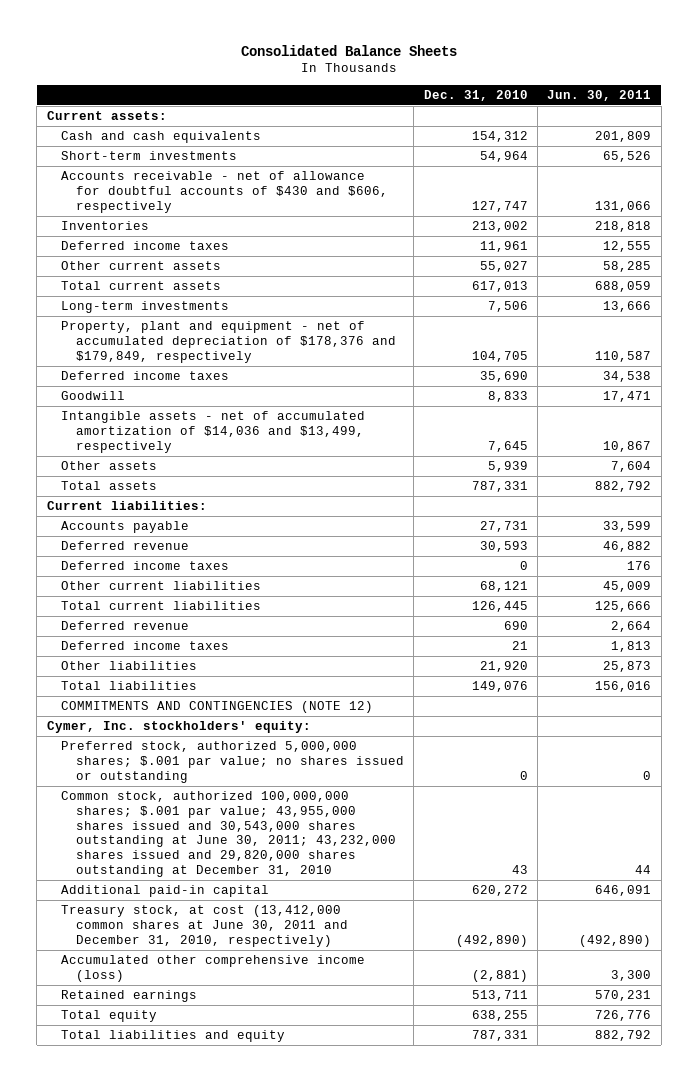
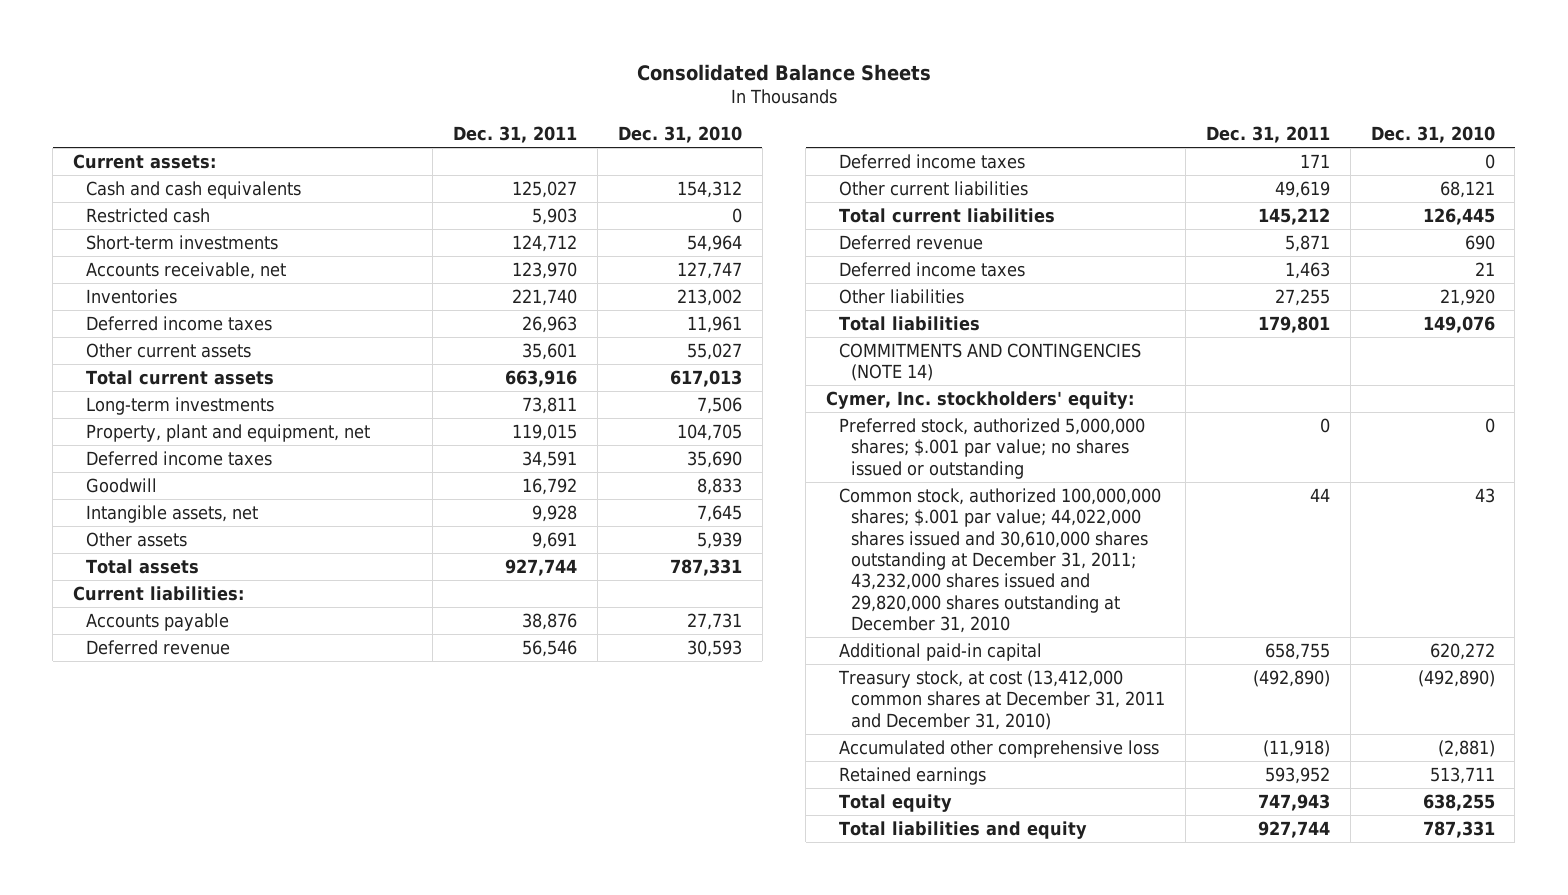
- | Dec. 31, 2010 | Jun. 30, 2011
+ | Dec. 31, 2011 | Dec. 31, 2010
+ Restricted cash | 5,903 | 0
- Accounts receivable - net of allowance for doubtful accounts of $430 and $606, respectively | 127,747 | 131,066
+ Accounts receivable, net | 123,970 | 127,747
- Property, plant and equipment - net of accumulated depreciation of $178,376 and $179,849, respectively | 104,705 | 110,587
+ Property, plant and equipment, net | 119,015 | 104,705
- Intangible assets - net of accumulated amortization of $14,036 and $13,499, respectively | 7,645 | 10,867
+ Intangible assets, net | 9,928 | 7,645
- COMMITMENTS AND CONTINGENCIES (NOTE 12)
+ COMMITMENTS AND CONTINGENCIES (NOTE 14)
- Common stock, authorized 100,000,000 shares; $.001 par value; 43,955,000 shares issued and 30,543,000 shares outstanding at June 30, 2011; 43,232,000 shares issued and 29,820,000 shares outstanding at December 31, 2010 | 43 | 44
+ Common stock, authorized 100,000,000 shares; $.001 par value; 44,022,000 shares issued and 30,610,000 shares outstanding at December 31, 2011; 43,232,000 shares issued and 29,820,000 shares outstanding at December 31, 2010 | 44 | 43
- Treasury stock, at cost (13,412,000 common shares at June 30, 2011 and December 31, 2010, respectively) | (492,890) | (492,890)
- Accumulated other comprehensive income (loss) | (2,881) | 3,300
+ Treasury stock, at cost (13,412,000 common shares at December 31, 2011 and December 31, 2010) | (492,890) | (492,890)
+ Accumulated other comprehensive loss | (11,918) | (2,881)

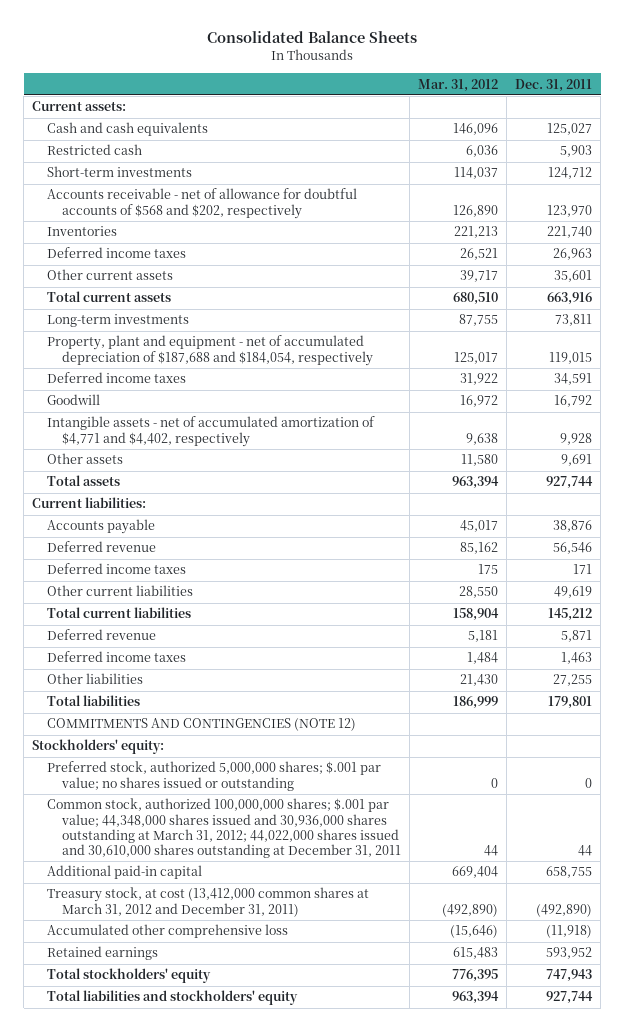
- | Dec. 31, 2011 | Dec. 31, 2010
+ | Mar. 31, 2012 | Dec. 31, 2011
- Accounts receivable, net | 123,970 | 127,747
+ Accounts receivable - net of allowance for doubtful accounts of $568 and $202, respectively | 126,890 | 123,970
- Property, plant and equipment, net | 119,015 | 104,705
+ Property, plant and equipment - net of accumulated depreciation of $187,688 and $184,054, respectively | 125,017 | 119,015
- Intangible assets, net | 9,928 | 7,645
+ Intangible assets - net of accumulated amortization of $4,771 and $4,402, respectively | 9,638 | 9,928
- COMMITMENTS AND CONTINGENCIES (NOTE 14)
- Cymer, Inc. stockholders' equity:
+ COMMITMENTS AND CONTINGENCIES (NOTE 12)
+ Stockholders' equity:
- Common stock, authorized 100,000,000 shares; $.001 par value; 44,022,000 shares issued and 30,610,000 shares outstanding at December 31, 2011; 43,232,000 shares issued and 29,820,000 shares outstanding at December 31, 2010 | 44 | 43
+ Common stock, authorized 100,000,000 shares; $.001 par value; 44,348,000 shares issued and 30,936,000 shares outstanding at March 31, 2012; 44,022,000 shares issued and 30,610,000 shares outstanding at December 31, 2011 | 44 | 44
- Treasury stock, at cost (13,412,000 common shares at December 31, 2011 and December 31, 2010) | (492,890) | (492,890)
+ Treasury stock, at cost (13,412,000 common shares at March 31, 2012 and December 31, 2011) | (492,890) | (492,890)
- Total equity | 747,943 | 638,255
- Total liabilities and equity | 927,744 | 787,331
+ Total stockholders' equity | 776,395 | 747,943
+ Total liabilities and stockholders' equity | 963,394 | 927,744

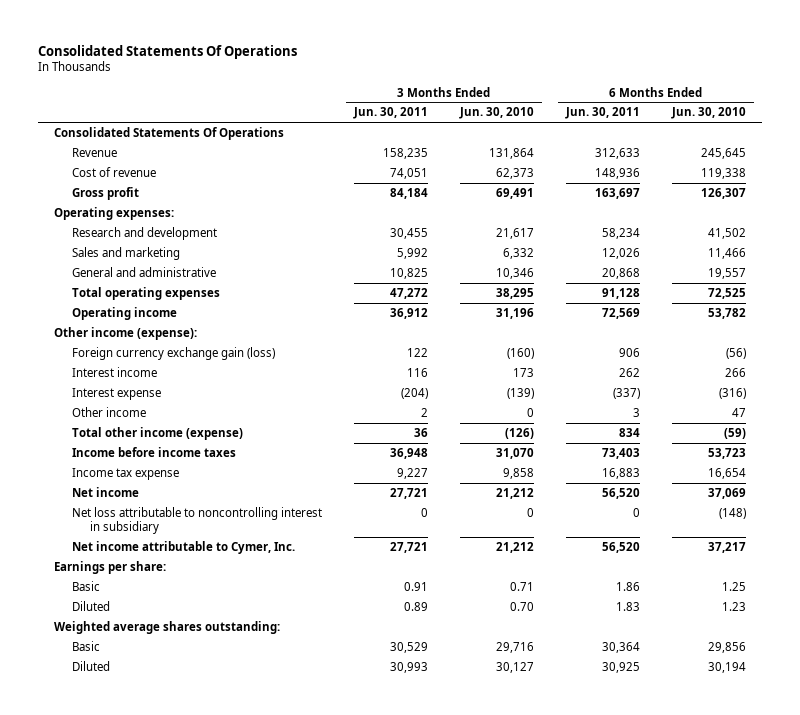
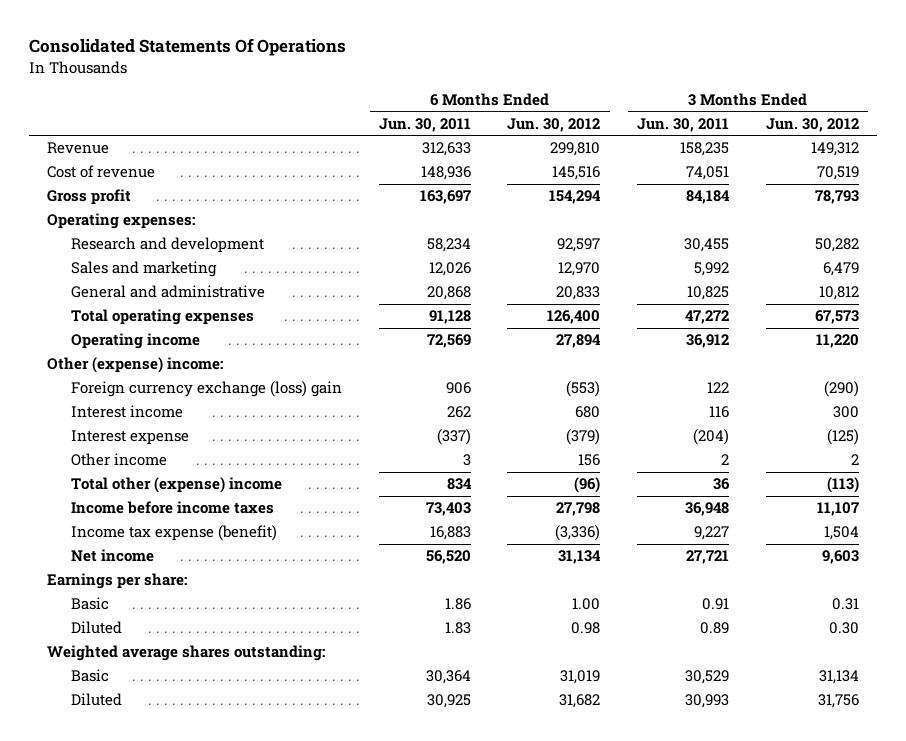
- | 3 Months Ended Jun. 30, 2011 | 3 Months Ended Jun. 30, 2010 | 6 Months Ended Jun. 30, 2011 | 6 Months Ended Jun. 30, 2010
+ | 6 Months Ended Jun. 30, 2011 | 6 Months Ended Jun. 30, 2012 | 3 Months Ended Jun. 30, 2011 | 3 Months Ended Jun. 30, 2012
- Consolidated Statements Of Operations
- Other income (expense):
- Foreign currency exchange gain (loss) | 122 | (160) | 906 | (56)
+ Other (expense) income:
+ Foreign currency exchange (loss) gain | 906 | (553) | 122 | (290)
- Total other income (expense) | 36 | (126) | 834 | (59)
+ Total other (expense) income | 834 | (96) | 36 | (113)
- Income tax expense | 9,227 | 9,858 | 16,883 | 16,654
+ Income tax expense (benefit) | 16,883 | (3,336) | 9,227 | 1,504
- Net loss attributable to noncontrolling interest in subsidiary | 0 | 0 | 0 | (148)
- Net income attributable to Cymer, Inc. | 27,721 | 21,212 | 56,520 | 37,217

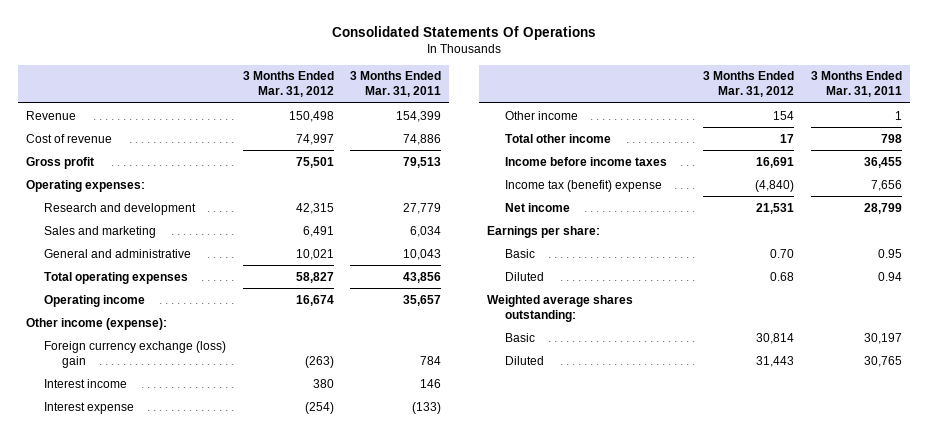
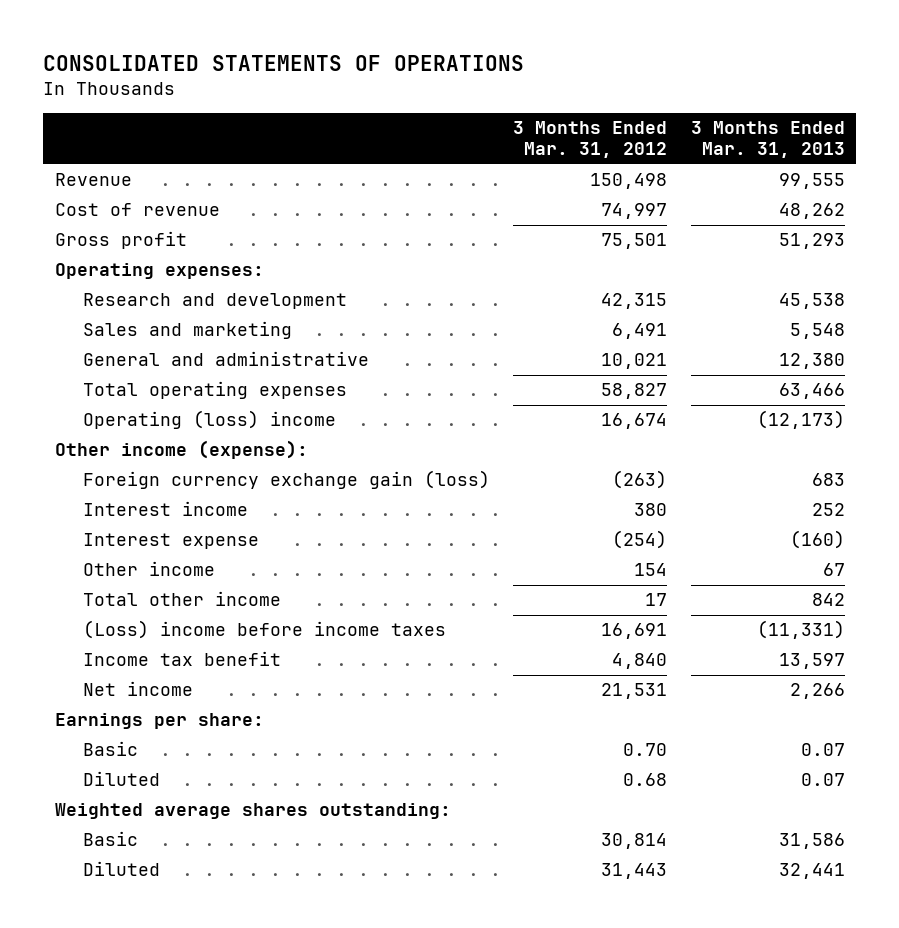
- Consolidated Statements Of Operations
+ CONSOLIDATED STATEMENTS OF OPERATIONS
- | 3 Months Ended Mar. 31, 2012 | 3 Months Ended Mar. 31, 2011
+ | 3 Months Ended Mar. 31, 2012 | 3 Months Ended Mar. 31, 2013
- Operating income | 16,674 | 35,657
+ Operating (loss) income | 16,674 | (12,173)
- Foreign currency exchange (loss) gain | (263) | 784
+ Foreign currency exchange gain (loss) | (263) | 683
- Income before income taxes | 16,691 | 36,455
- Income tax (benefit) expense | (4,840) | 7,656
+ (Loss) income before income taxes | 16,691 | (11,331)
+ Income tax benefit | 4,840 | 13,597

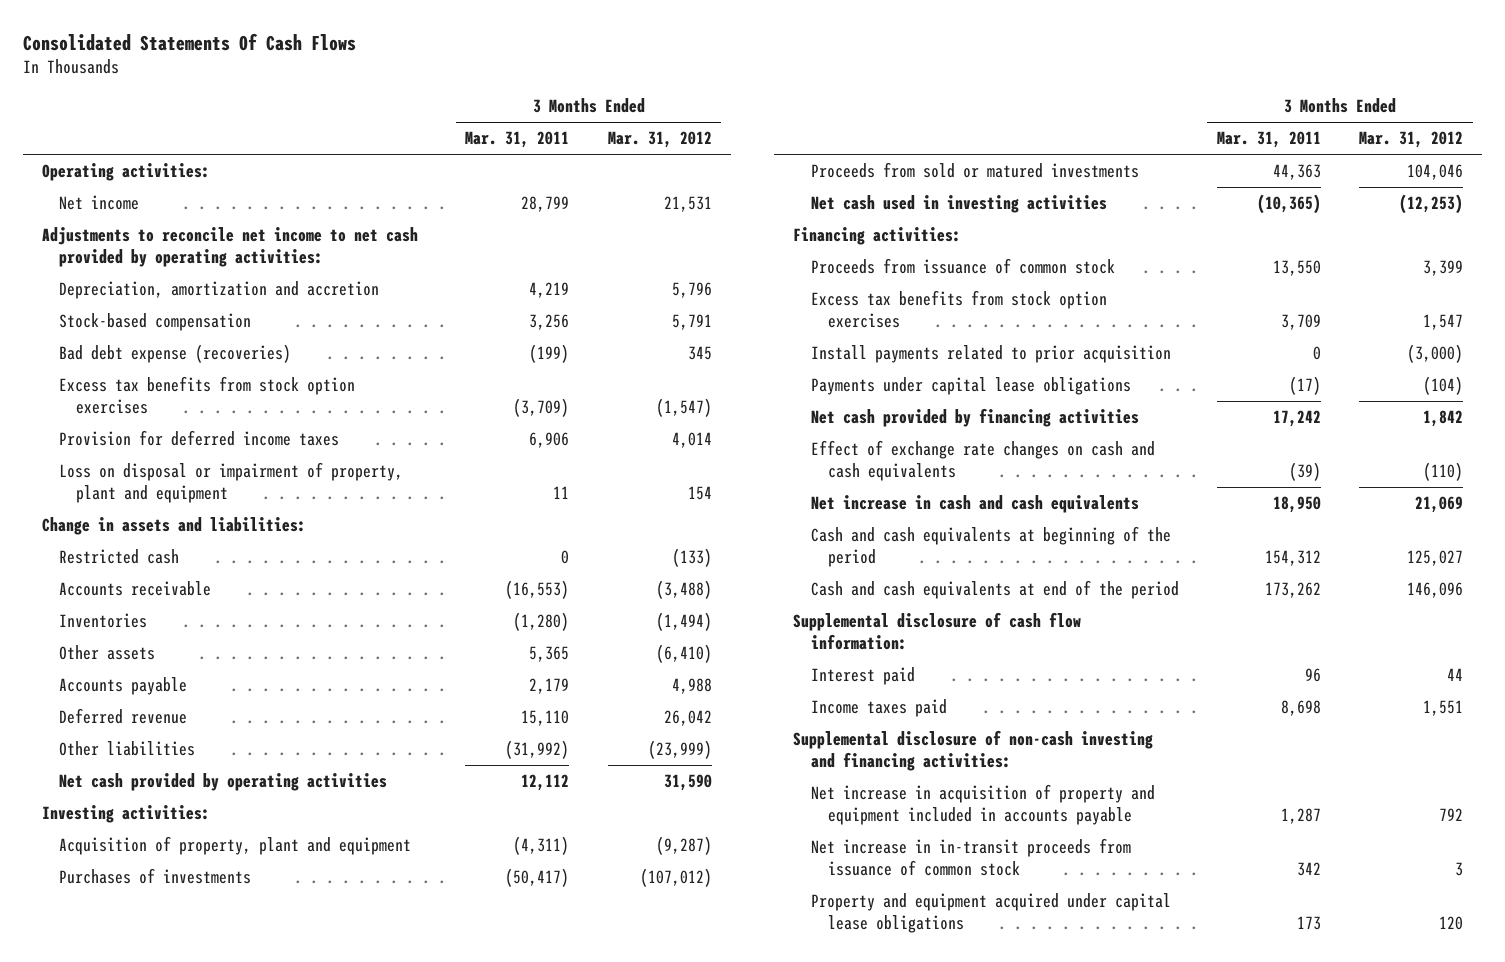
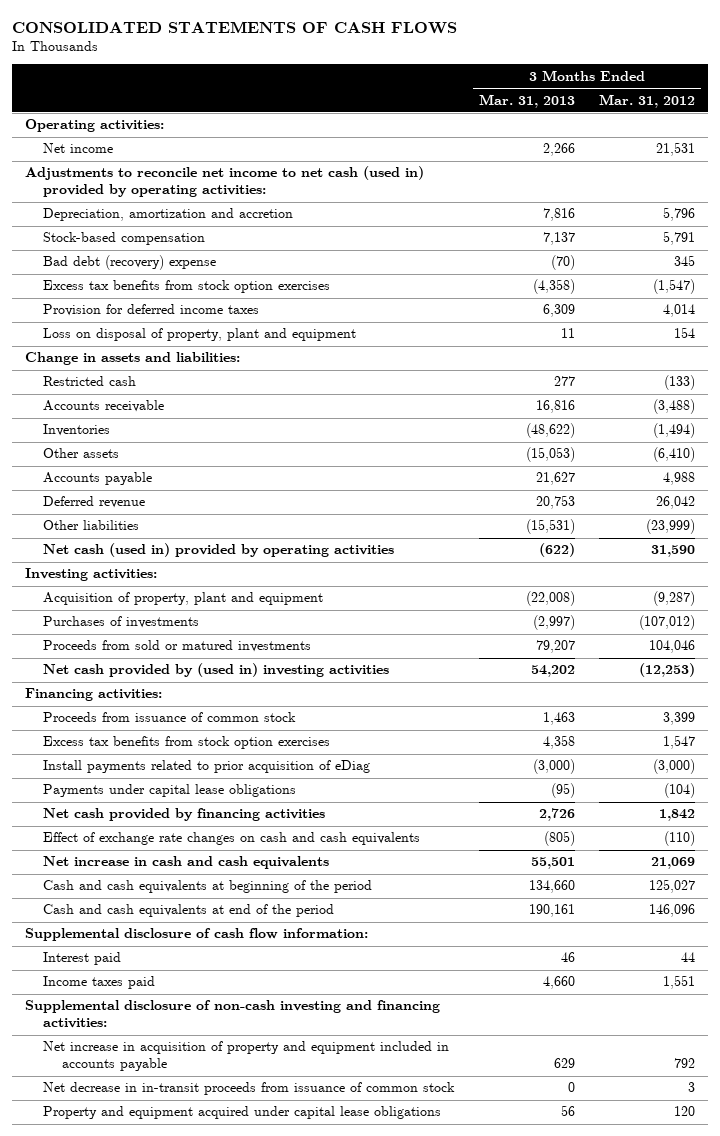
- Consolidated Statements Of Cash Flows
+ CONSOLIDATED STATEMENTS OF CASH FLOWS
- | 3 Months Ended Mar. 31, 2011 | 3 Months Ended Mar. 31, 2012
+ | 3 Months Ended Mar. 31, 2013 | 3 Months Ended Mar. 31, 2012
- Adjustments to reconcile net income to net cash provided by operating activities:
+ Adjustments to reconcile net income to net cash (used in) provided by operating activities:
- Bad debt expense (recoveries) | (199) | 345
+ Bad debt (recovery) expense | (70) | 345
- Loss on disposal or impairment of property, plant and equipment | 11 | 154
+ Loss on disposal of property, plant and equipment | 11 | 154
- Net cash provided by operating activities | 12,112 | 31,590
+ Net cash (used in) provided by operating activities | (622) | 31,590
- Net cash used in investing activities | (10,365) | (12,253)
+ Net cash provided by (used in) investing activities | 54,202 | (12,253)
- Install payments related to prior acquisition | 0 | (3,000)
+ Install payments related to prior acquisition of eDiag | (3,000) | (3,000)
- Net increase in in-transit proceeds from issuance of common stock | 342 | 3
+ Net decrease in in-transit proceeds from issuance of common stock | 0 | 3

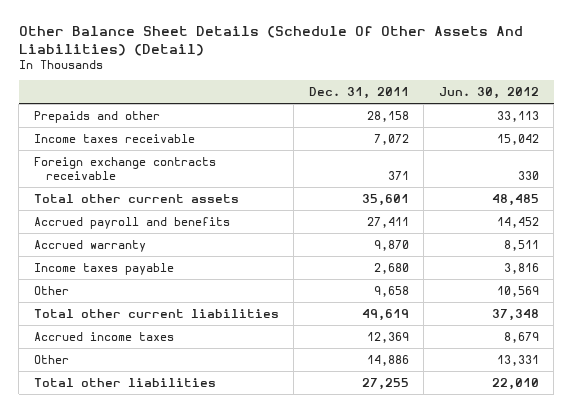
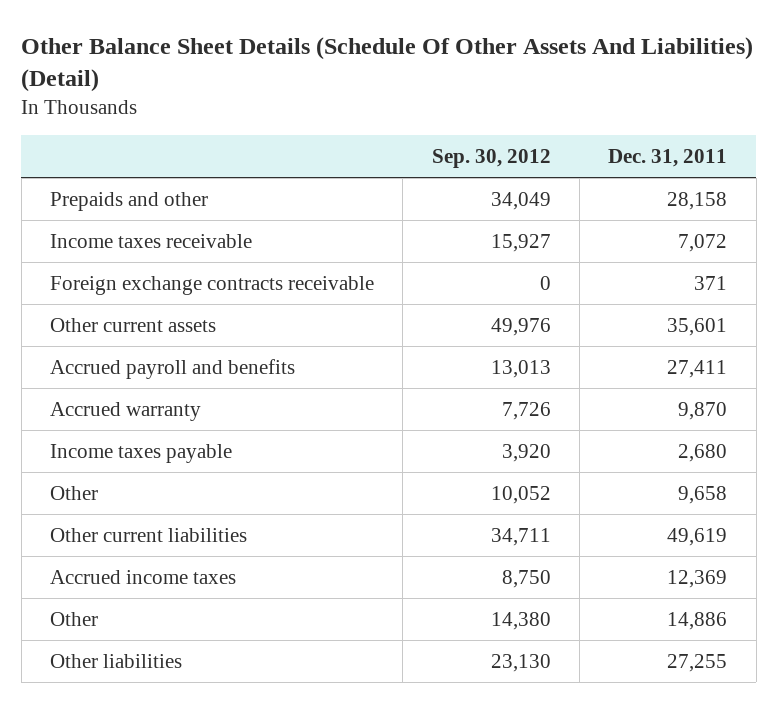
- | Dec. 31, 2011 | Jun. 30, 2012
+ | Sep. 30, 2012 | Dec. 31, 2011
- Total other current assets | 35,601 | 48,485
+ Other current assets | 49,976 | 35,601
- Total other current liabilities | 49,619 | 37,348
+ Other current liabilities | 34,711 | 49,619
- Total other liabilities | 27,255 | 22,010
+ Other liabilities | 23,130 | 27,255

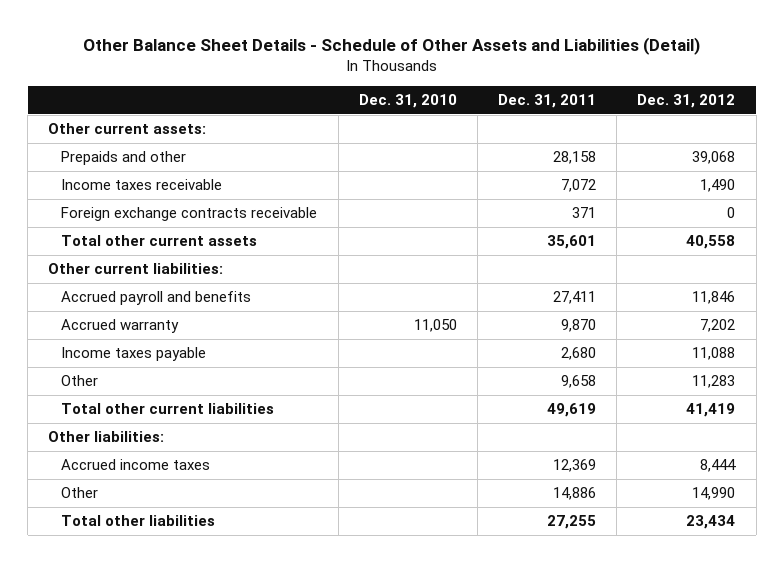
- Other Balance Sheet Details (Schedule Of Other Assets And Liabilities) (Detail)
+ Other Balance Sheet Details - Schedule of Other Assets and Liabilities (Detail)
- | Sep. 30, 2012 | Dec. 31, 2011
+ | Dec. 31, 2010 | Dec. 31, 2011 | Dec. 31, 2012
+ Other current assets:
- Other current assets | 49,976 | 35,601
+ Total other current assets | | 35,601 | 40,558
+ Other current liabilities:
- Other current liabilities | 34,711 | 49,619
+ Total other current liabilities | | 49,619 | 41,419
+ Other liabilities:
- Other liabilities | 23,130 | 27,255
+ Total other liabilities | | 27,255 | 23,434

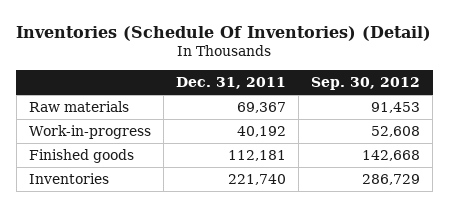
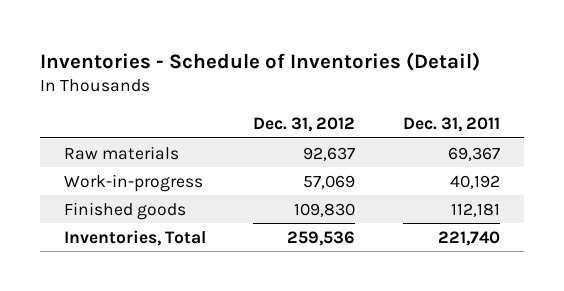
- Inventories (Schedule Of Inventories) (Detail)
+ Inventories - Schedule of Inventories (Detail)
- | Dec. 31, 2011 | Sep. 30, 2012
+ | Dec. 31, 2012 | Dec. 31, 2011
- Inventories | 221,740 | 286,729
+ Inventories, Total | 259,536 | 221,740

